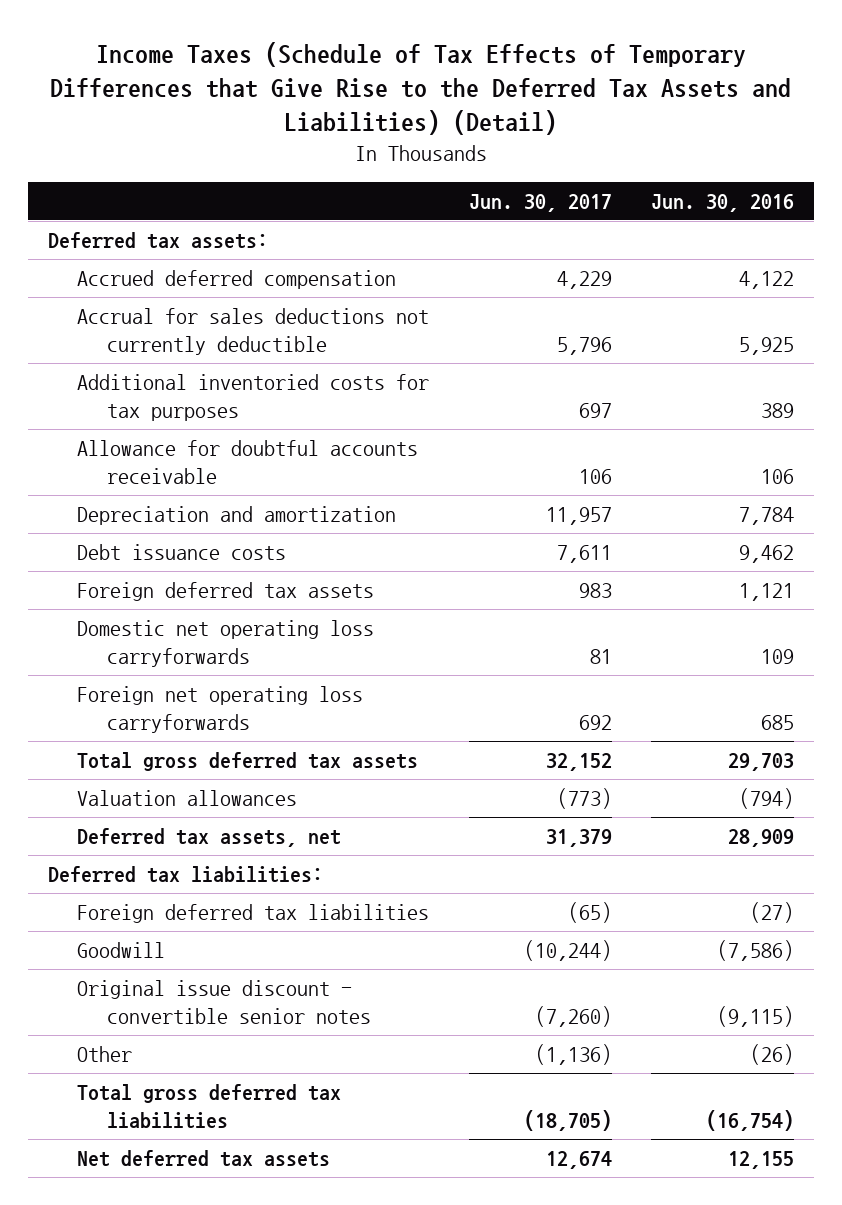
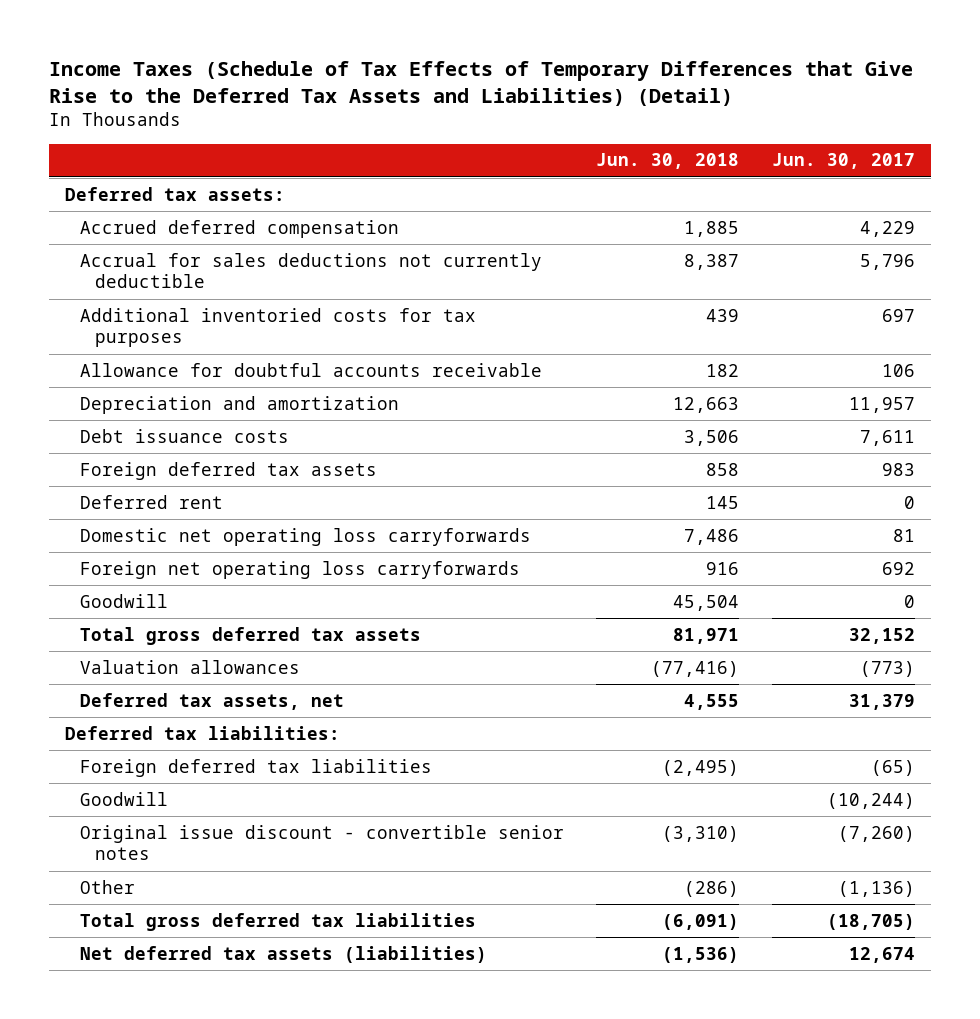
- | Jun. 30, 2017 | Jun. 30, 2016
+ | Jun. 30, 2018 | Jun. 30, 2017
+ Deferred rent | 145 | 0
+ Goodwill | 45,504 | 0
- Net deferred tax assets | 12,674 | 12,155
+ Net deferred tax assets (liabilities) | (1,536) | 12,674

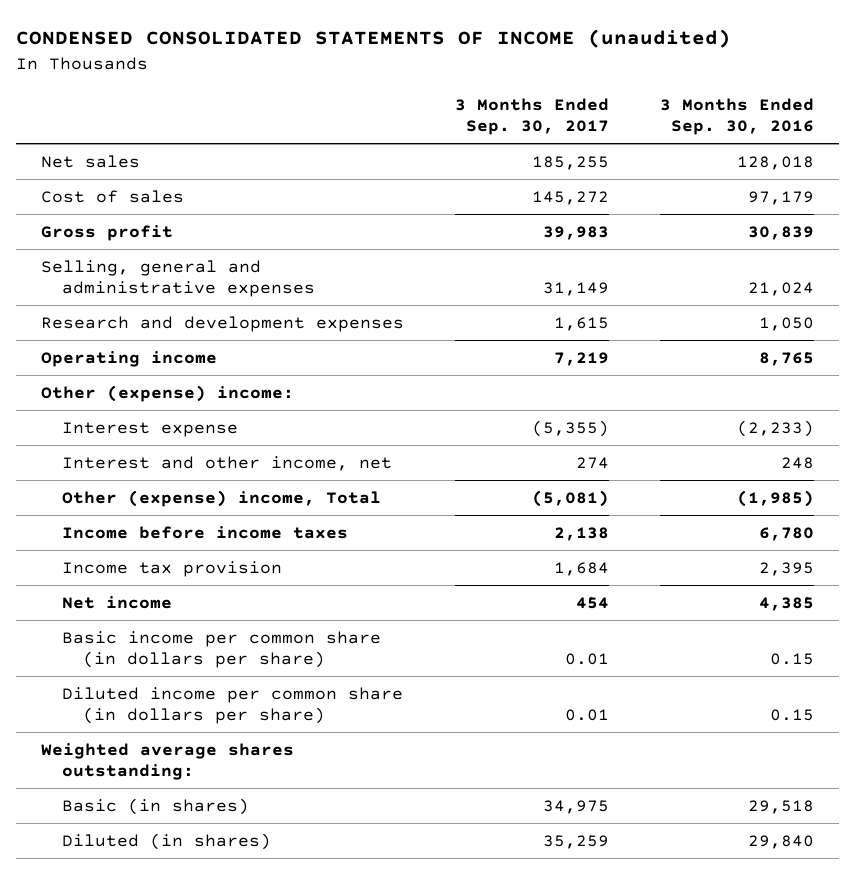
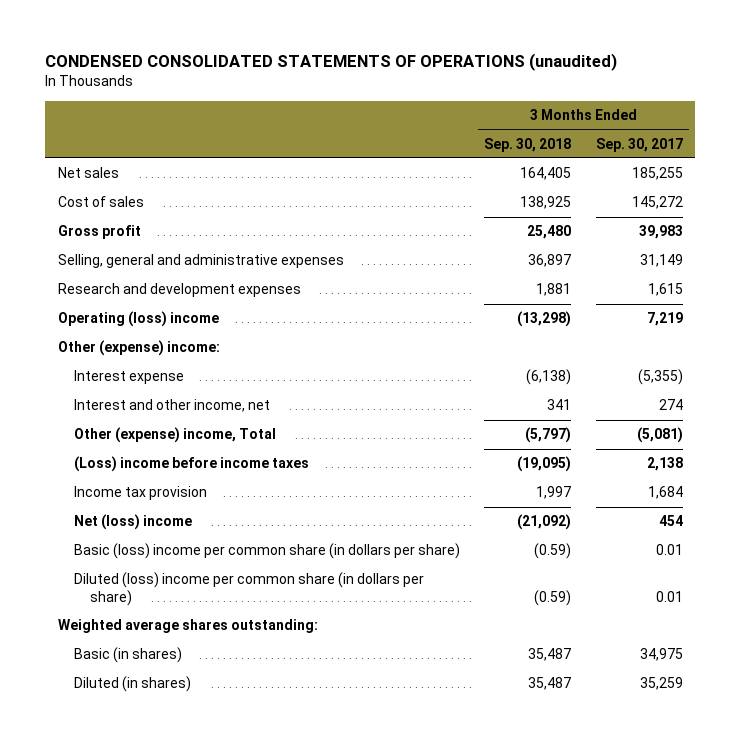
- CONDENSED CONSOLIDATED STATEMENTS OF INCOME (unaudited)
+ CONDENSED CONSOLIDATED STATEMENTS OF OPERATIONS (unaudited)
- | 3 Months Ended Sep. 30, 2017 | 3 Months Ended Sep. 30, 2016
+ | 3 Months Ended Sep. 30, 2018 | 3 Months Ended Sep. 30, 2017
- Operating income | 7,219 | 8,765
+ Operating (loss) income | (13,298) | 7,219
- Income before income taxes | 2,138 | 6,780
+ (Loss) income before income taxes | (19,095) | 2,138
- Net income | 454 | 4,385
- Basic income per common share (in dollars per share) | 0.01 | 0.15
- Diluted income per common share (in dollars per share) | 0.01 | 0.15
+ Net (loss) income | (21,092) | 454
+ Basic (loss) income per common share (in dollars per share) | (0.59) | 0.01
+ Diluted (loss) income per common share (in dollars per share) | (0.59) | 0.01

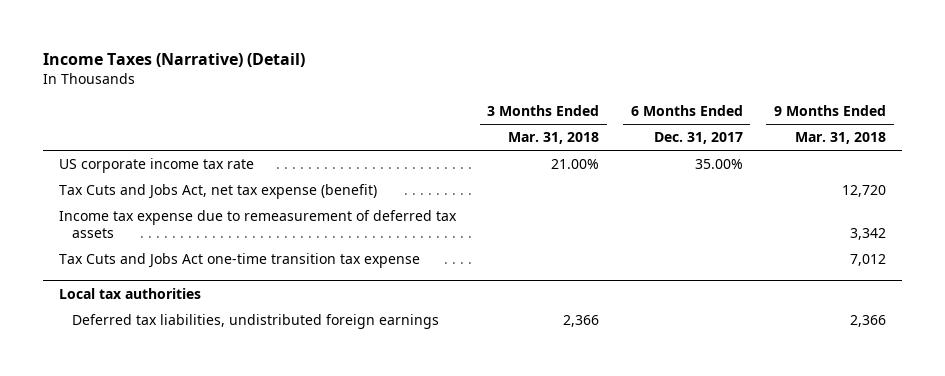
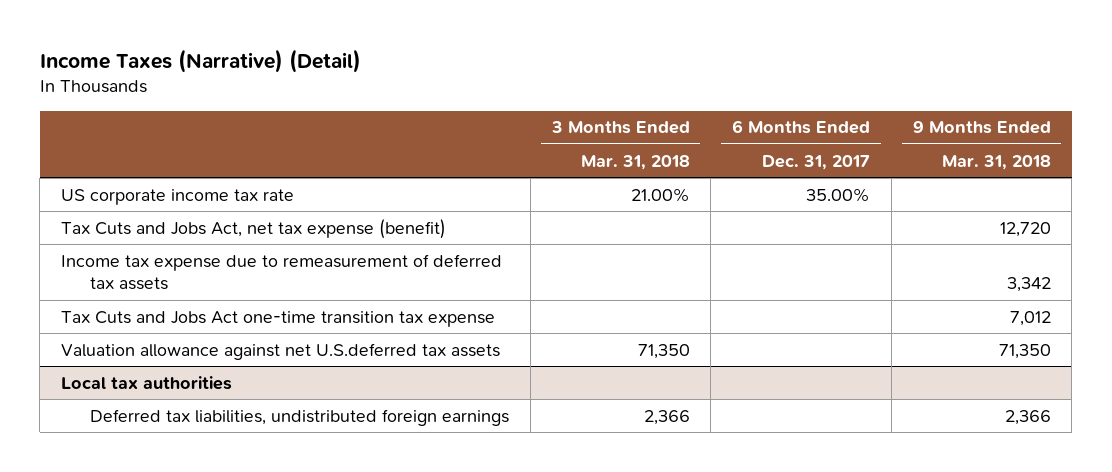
+ Valuation allowance against net U.S.deferred tax assets | 71,350 | | 71,350

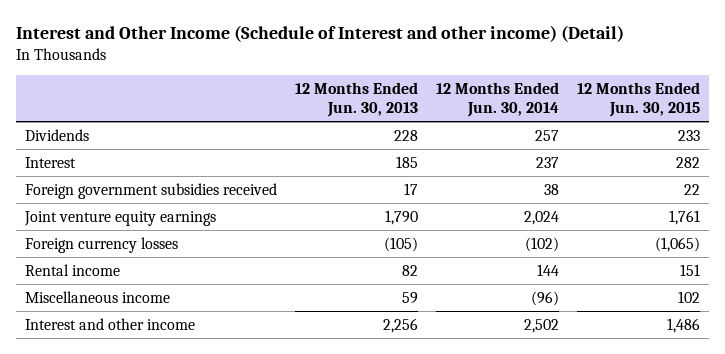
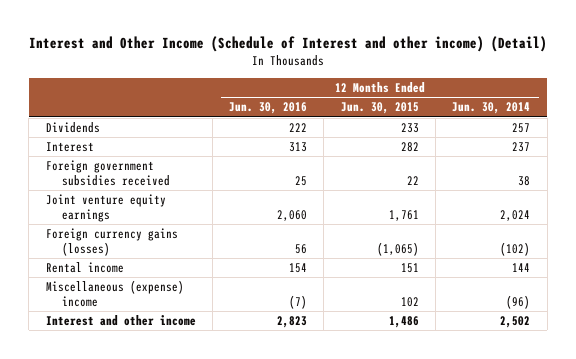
- | 12 Months Ended Jun. 30, 2013 | 12 Months Ended Jun. 30, 2014 | 12 Months Ended Jun. 30, 2015
+ | 12 Months Ended Jun. 30, 2016 | 12 Months Ended Jun. 30, 2015 | 12 Months Ended Jun. 30, 2014
- Foreign currency losses | (105) | (102) | (1,065)
+ Foreign currency gains (losses) | 56 | (1,065) | (102)
- Miscellaneous income | 59 | (96) | 102
+ Miscellaneous (expense) income | (7) | 102 | (96)

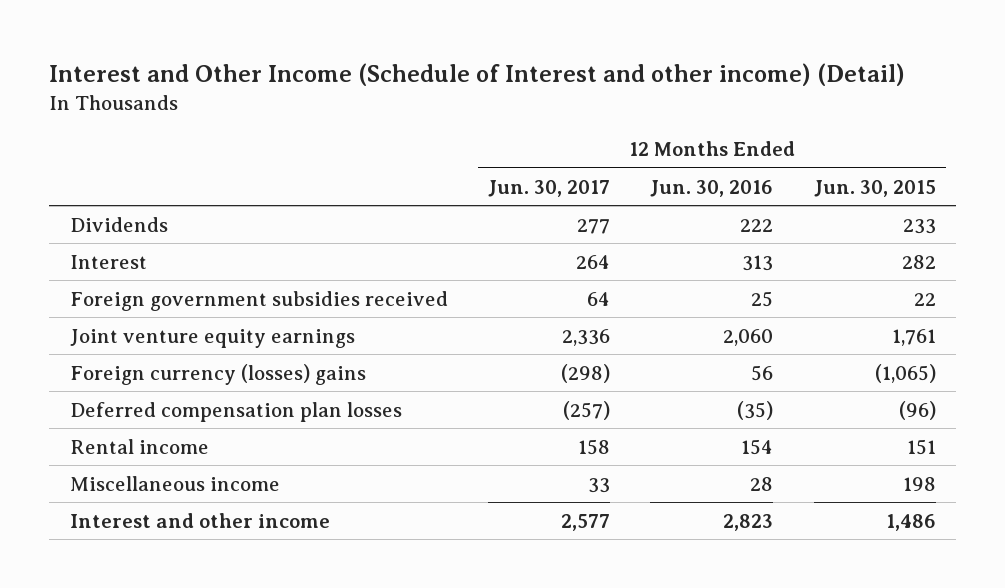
- | 12 Months Ended Jun. 30, 2016 | 12 Months Ended Jun. 30, 2015 | 12 Months Ended Jun. 30, 2014
+ | 12 Months Ended Jun. 30, 2017 | 12 Months Ended Jun. 30, 2016 | 12 Months Ended Jun. 30, 2015
- Foreign currency gains (losses) | 56 | (1,065) | (102)
+ Foreign currency (losses) gains | (298) | 56 | (1,065)
+ Deferred compensation plan losses | (257) | (35) | (96)
- Miscellaneous (expense) income | (7) | 102 | (96)
+ Miscellaneous income | 33 | 28 | 198

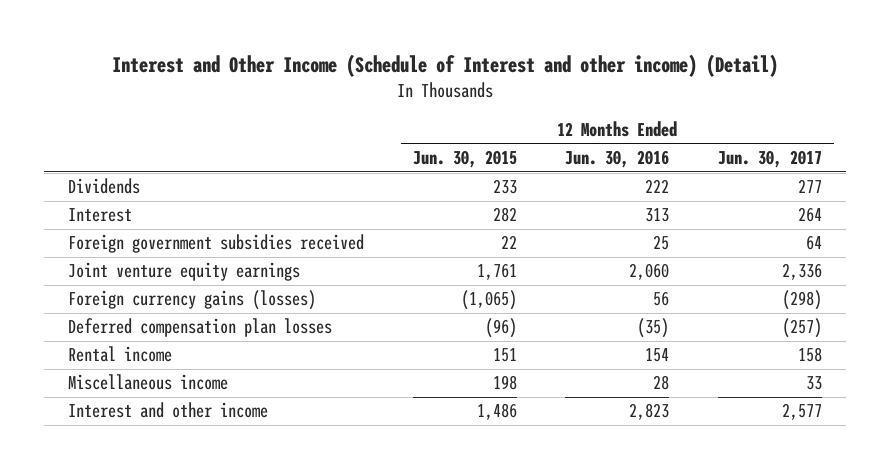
- | 12 Months Ended Jun. 30, 2017 | 12 Months Ended Jun. 30, 2016 | 12 Months Ended Jun. 30, 2015
+ | 12 Months Ended Jun. 30, 2015 | 12 Months Ended Jun. 30, 2016 | 12 Months Ended Jun. 30, 2017
- Foreign currency (losses) gains | (298) | 56 | (1,065)
+ Foreign currency gains (losses) | (1,065) | 56 | (298)

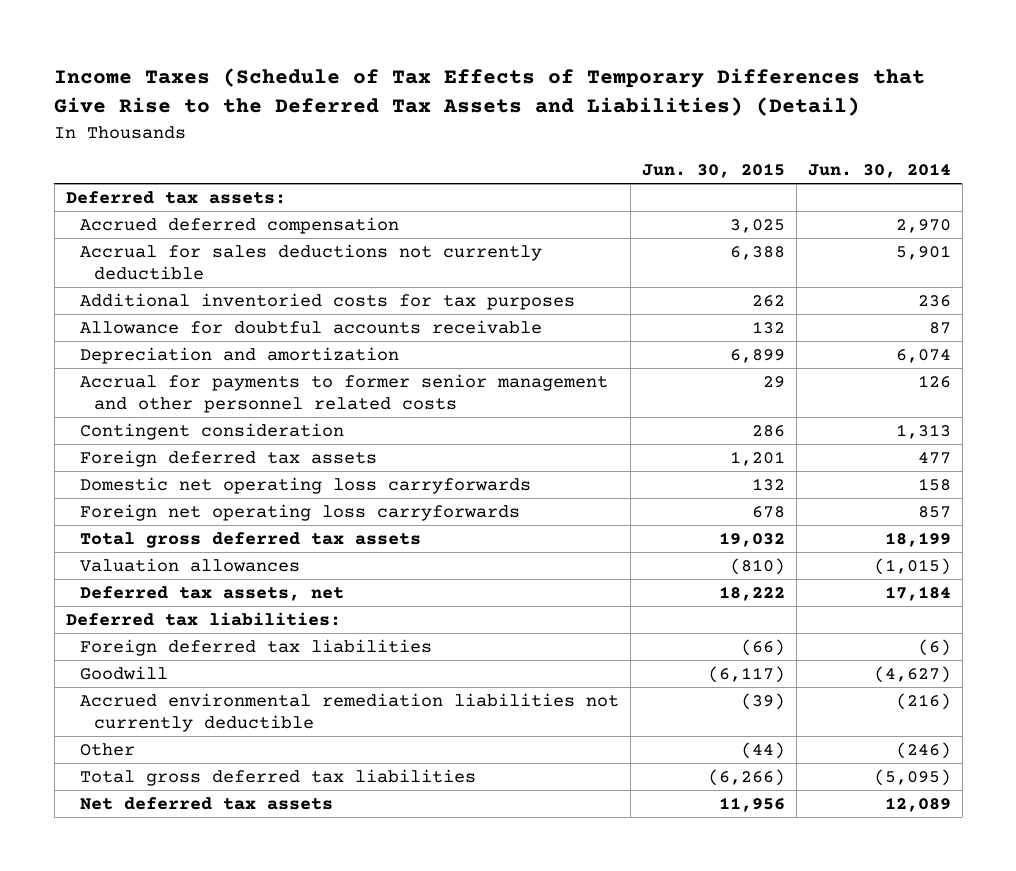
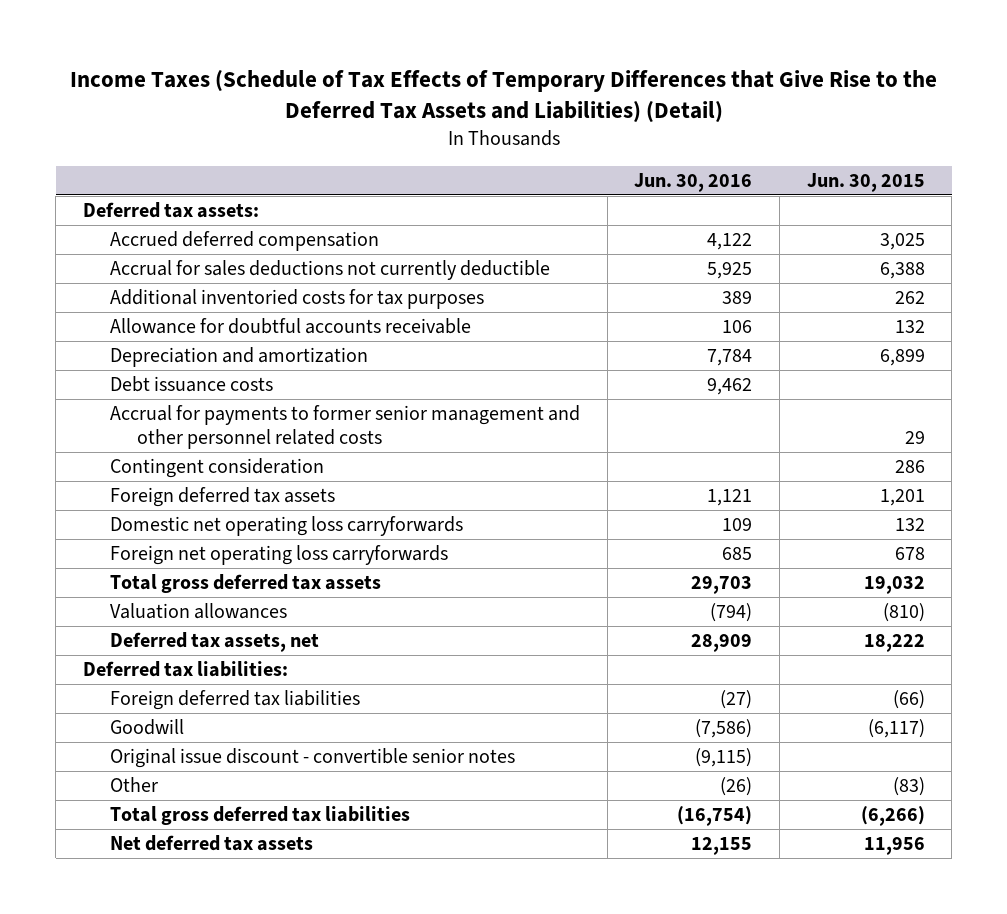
- | Jun. 30, 2015 | Jun. 30, 2014
+ | Jun. 30, 2016 | Jun. 30, 2015
+ Debt issuance costs | 9,462 |
- Accrued environmental remediation liabilities not currently deductible | (39) | (216)
- Other | (44) | (246)
+ Original issue discount - convertible senior notes | (9,115) |
+ Other | (26) | (83)

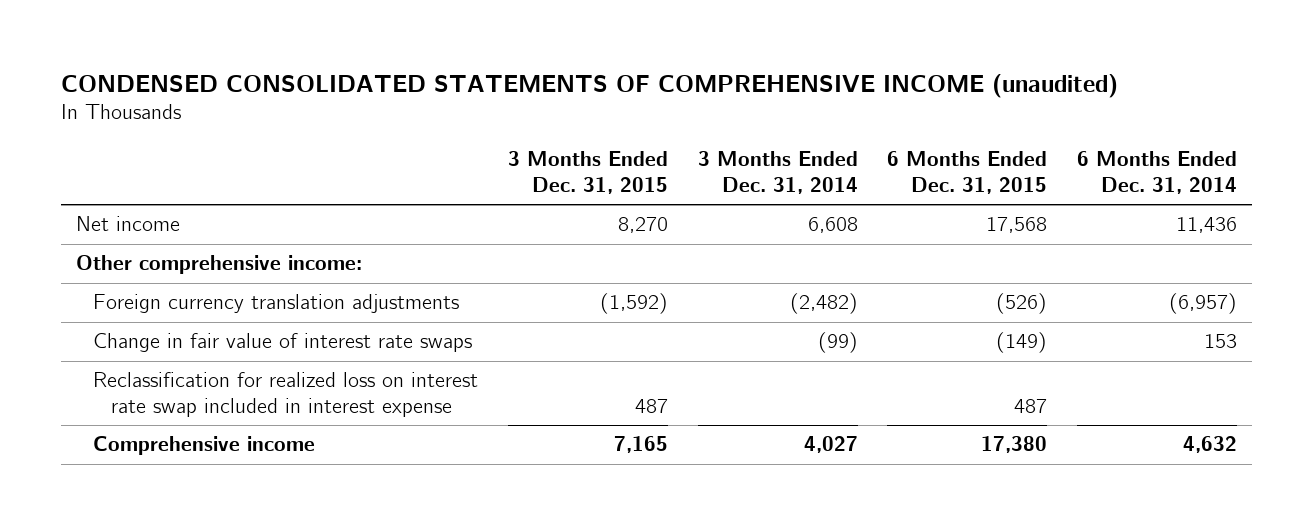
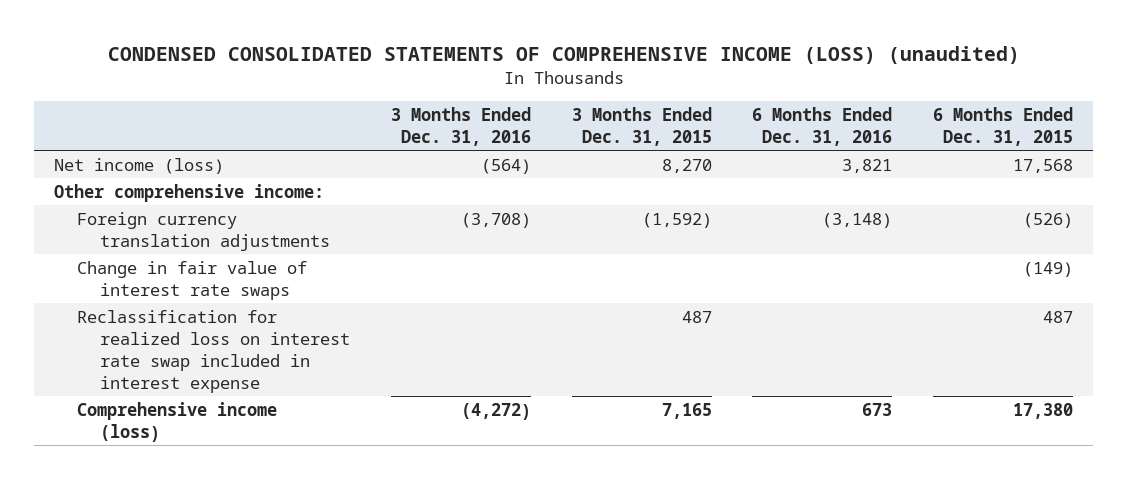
- CONDENSED CONSOLIDATED STATEMENTS OF COMPREHENSIVE INCOME (unaudited)
+ CONDENSED CONSOLIDATED STATEMENTS OF COMPREHENSIVE INCOME (LOSS) (unaudited)
- | 3 Months Ended Dec. 31, 2015 | 3 Months Ended Dec. 31, 2014 | 6 Months Ended Dec. 31, 2015 | 6 Months Ended Dec. 31, 2014
+ | 3 Months Ended Dec. 31, 2016 | 3 Months Ended Dec. 31, 2015 | 6 Months Ended Dec. 31, 2016 | 6 Months Ended Dec. 31, 2015
- Net income | 8,270 | 6,608 | 17,568 | 11,436
+ Net income (loss) | (564) | 8,270 | 3,821 | 17,568
- Comprehensive income | 7,165 | 4,027 | 17,380 | 4,632
+ Comprehensive income (loss) | (4,272) | 7,165 | 673 | 17,380

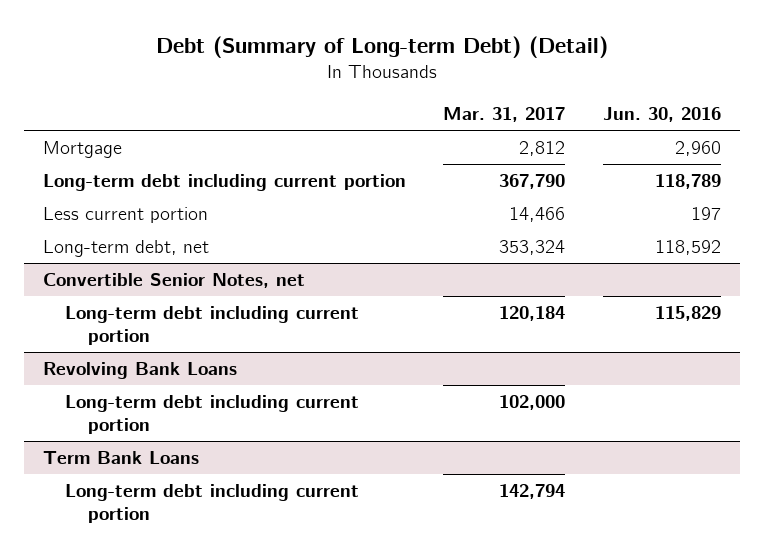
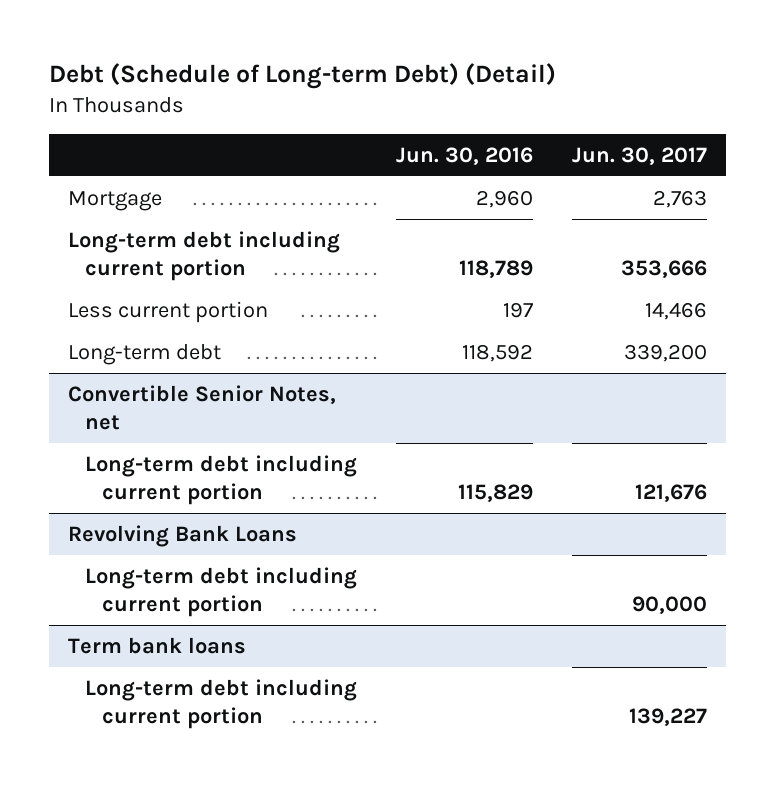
- Debt (Summary of Long-term Debt) (Detail)
+ Debt (Schedule of Long-term Debt) (Detail)
- | Mar. 31, 2017 | Jun. 30, 2016
+ | Jun. 30, 2016 | Jun. 30, 2017
- Long-term debt, net | 353,324 | 118,592
+ Long-term debt | 118,592 | 339,200
- Term Bank Loans
+ Term bank loans

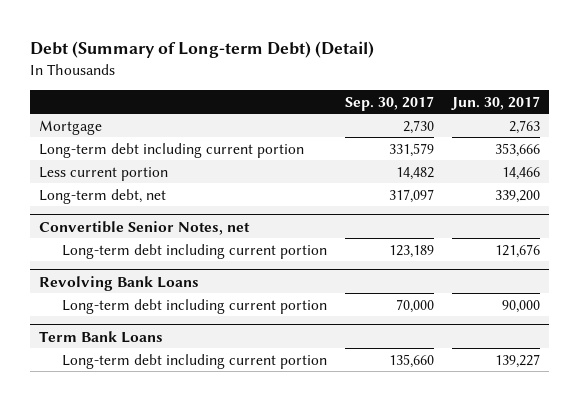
- Debt (Schedule of Long-term Debt) (Detail)
+ Debt (Summary of Long-term Debt) (Detail)
- | Jun. 30, 2016 | Jun. 30, 2017
+ | Sep. 30, 2017 | Jun. 30, 2017
- Long-term debt | 118,592 | 339,200
+ Long-term debt, net | 317,097 | 339,200
- Term bank loans
+ Term Bank Loans

